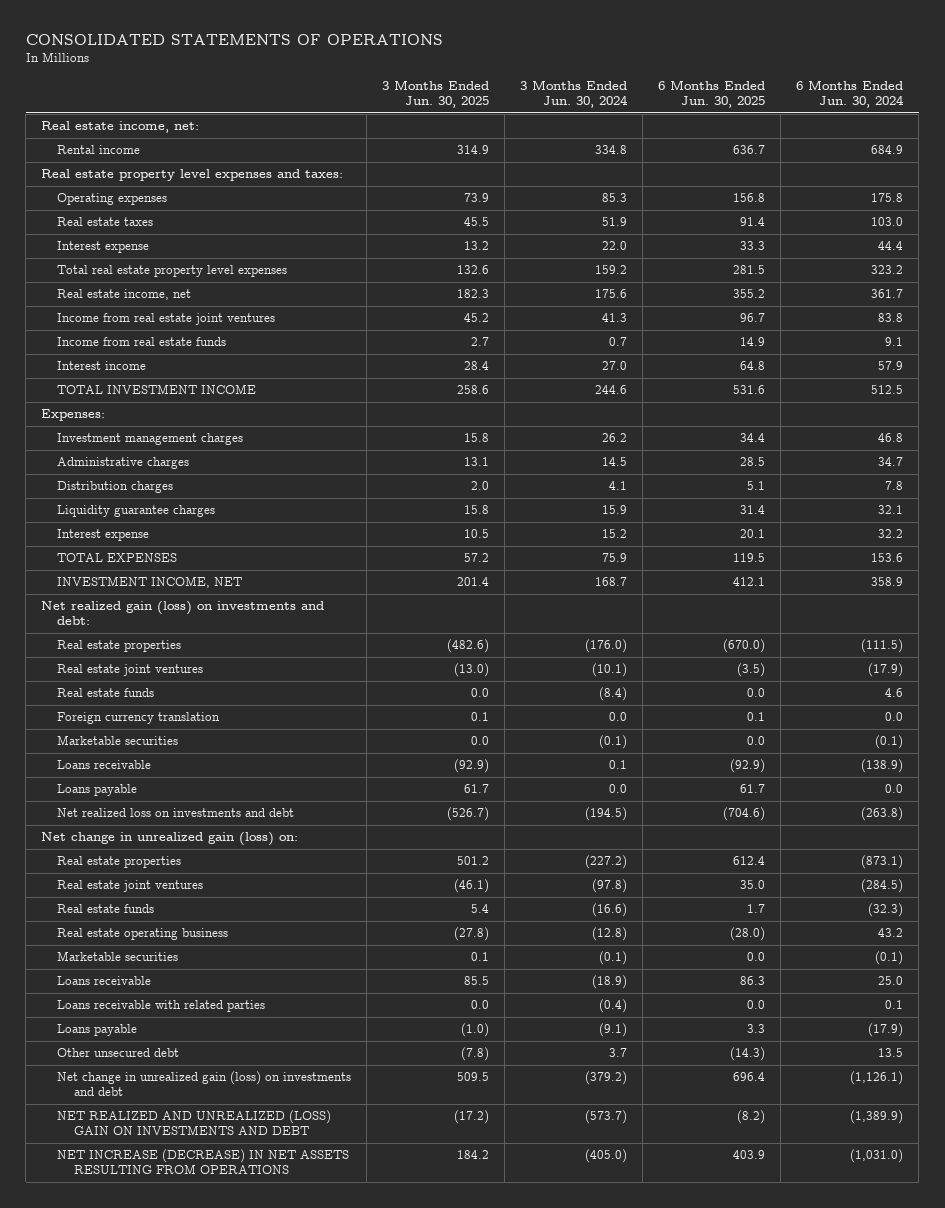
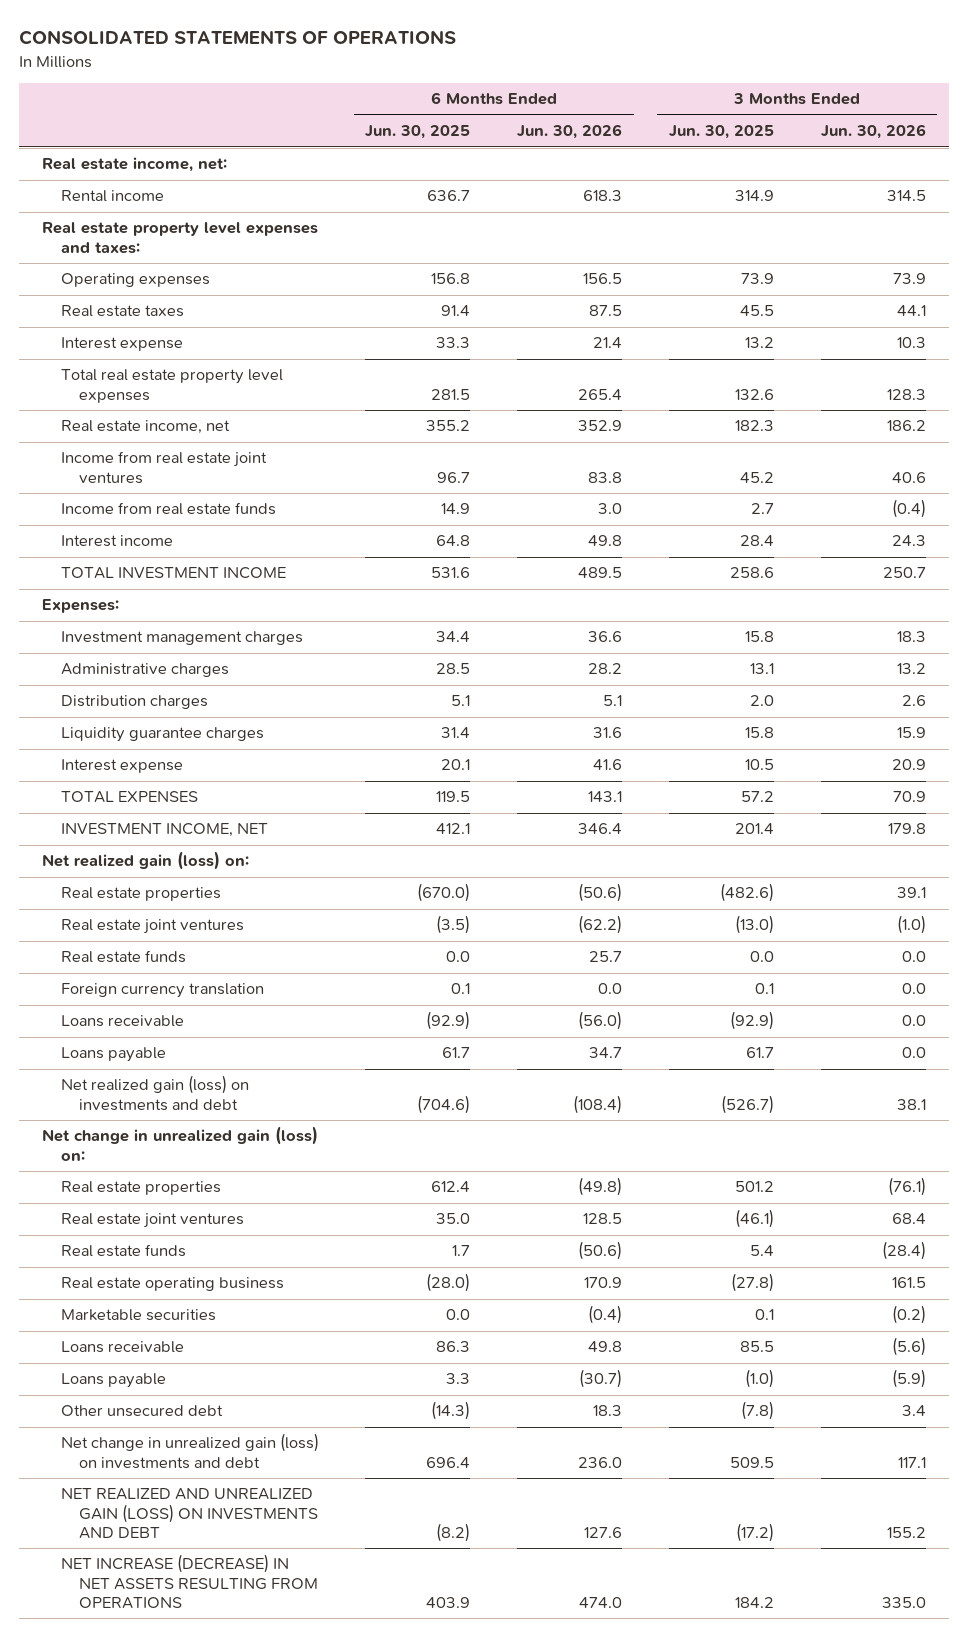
- | 3 Months Ended Jun. 30, 2025 | 3 Months Ended Jun. 30, 2024 | 6 Months Ended Jun. 30, 2025 | 6 Months Ended Jun. 30, 2024
+ | 6 Months Ended Jun. 30, 2025 | 6 Months Ended Jun. 30, 2026 | 3 Months Ended Jun. 30, 2025 | 3 Months Ended Jun. 30, 2026
- Net realized gain (loss) on investments and debt:
+ Net realized gain (loss) on:
- Marketable securities | 0.0 | (0.1) | 0.0 | (0.1)
- Net realized loss on investments and debt | (526.7) | (194.5) | (704.6) | (263.8)
+ Net realized gain (loss) on investments and debt | (704.6) | (108.4) | (526.7) | 38.1
- Loans receivable with related parties | 0.0 | (0.4) | 0.0 | 0.1
- NET REALIZED AND UNREALIZED (LOSS) GAIN ON INVESTMENTS AND DEBT | (17.2) | (573.7) | (8.2) | (1,389.9)
+ NET REALIZED AND UNREALIZED GAIN (LOSS) ON INVESTMENTS AND DEBT | (8.2) | 127.6 | (17.2) | 155.2

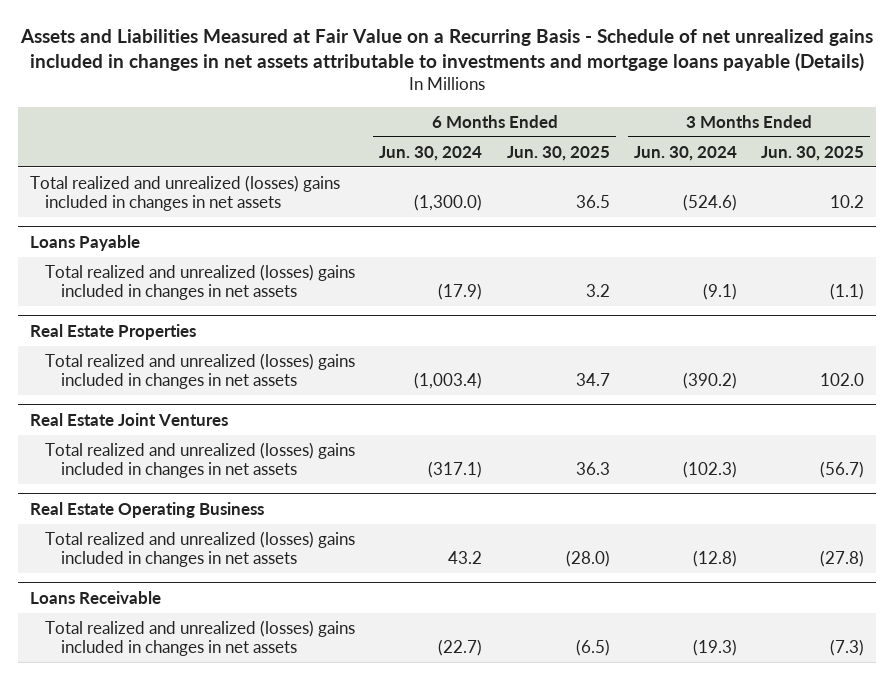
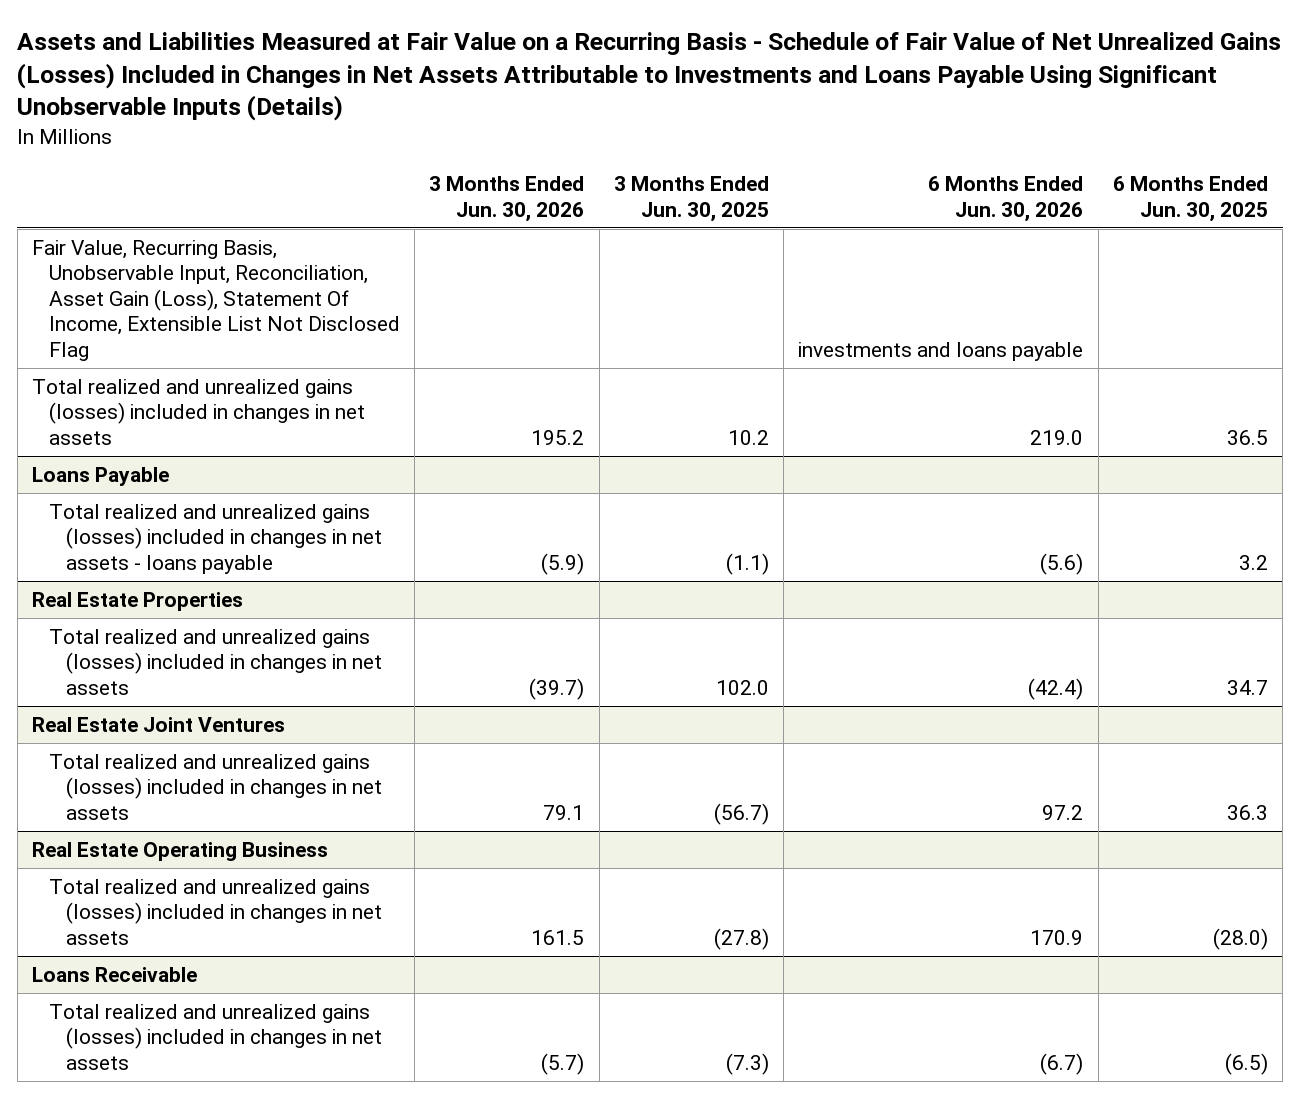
- Assets and Liabilities Measured at Fair Value on a Recurring Basis - Schedule of net unrealized gains included in changes in net assets attributable to investments and mortgage loans payable (Details)
+ Assets and Liabilities Measured at Fair Value on a Recurring Basis - Schedule of Fair Value of Net Unrealized Gains (Losses) Included in Changes in Net Assets Attributable to Investments and Loans Payable Using Significant Unobservable Inputs (Details)
- | 6 Months Ended Jun. 30, 2024 | 6 Months Ended Jun. 30, 2025 | 3 Months Ended Jun. 30, 2024 | 3 Months Ended Jun. 30, 2025
+ | 3 Months Ended Jun. 30, 2026 | 3 Months Ended Jun. 30, 2025 | 6 Months Ended Jun. 30, 2026 | 6 Months Ended Jun. 30, 2025
- Total realized and unrealized (losses) gains included in changes in net assets | (1,300.0) | 36.5 | (524.6) | 10.2
+ Fair Value, Recurring Basis, Unobservable Input, Reconciliation, Asset Gain (Loss), Statement Of Income, Extensible List Not Disclosed Flag | | | investments and loans payable |
+ Total realized and unrealized gains (losses) included in changes in net assets | 195.2 | 10.2 | 219.0 | 36.5
@ Loans Payable
- Total realized and unrealized (losses) gains included in changes in net assets | (17.9) | 3.2 | (9.1) | (1.1)
+ Total realized and unrealized gains (losses) included in changes in net assets - loans payable | (5.9) | (1.1) | (5.6) | 3.2
@ Real Estate Properties
- Total realized and unrealized (losses) gains included in changes in net assets | (1,003.4) | 34.7 | (390.2) | 102.0
+ Total realized and unrealized gains (losses) included in changes in net assets | (39.7) | 102.0 | (42.4) | 34.7
@ Real Estate Joint Ventures
- Total realized and unrealized (losses) gains included in changes in net assets | (317.1) | 36.3 | (102.3) | (56.7)
+ Total realized and unrealized gains (losses) included in changes in net assets | 79.1 | (56.7) | 97.2 | 36.3
@ Real Estate Operating Business
- Total realized and unrealized (losses) gains included in changes in net assets | 43.2 | (28.0) | (12.8) | (27.8)
+ Total realized and unrealized gains (losses) included in changes in net assets | 161.5 | (27.8) | 170.9 | (28.0)
@ Loans Receivable
- Total realized and unrealized (losses) gains included in changes in net assets | (22.7) | (6.5) | (19.3) | (7.3)
+ Total realized and unrealized gains (losses) included in changes in net assets | (5.7) | (7.3) | (6.7) | (6.5)

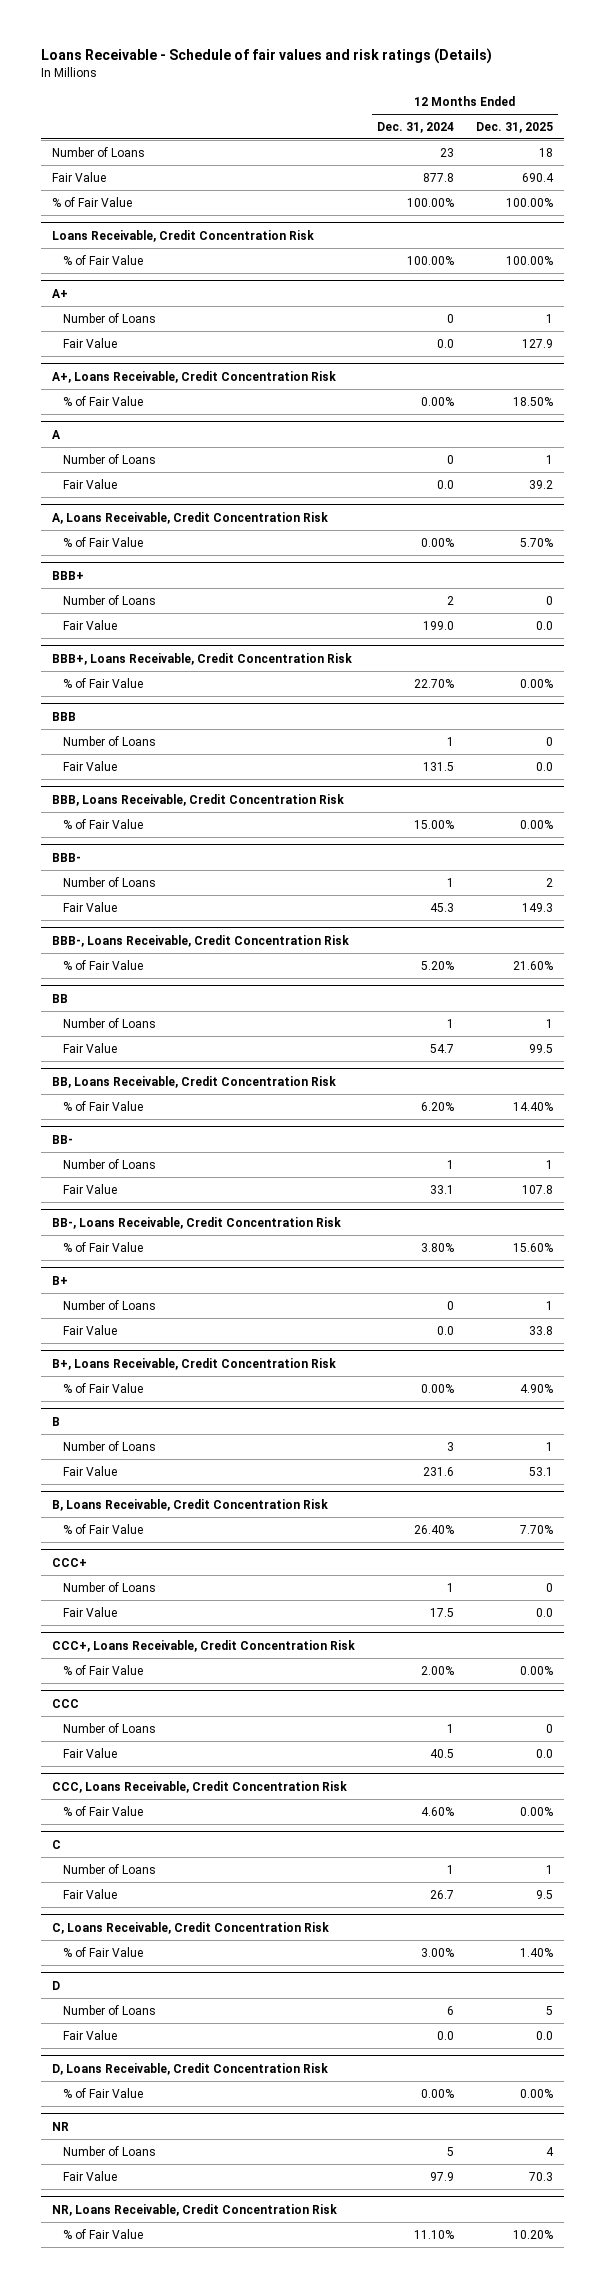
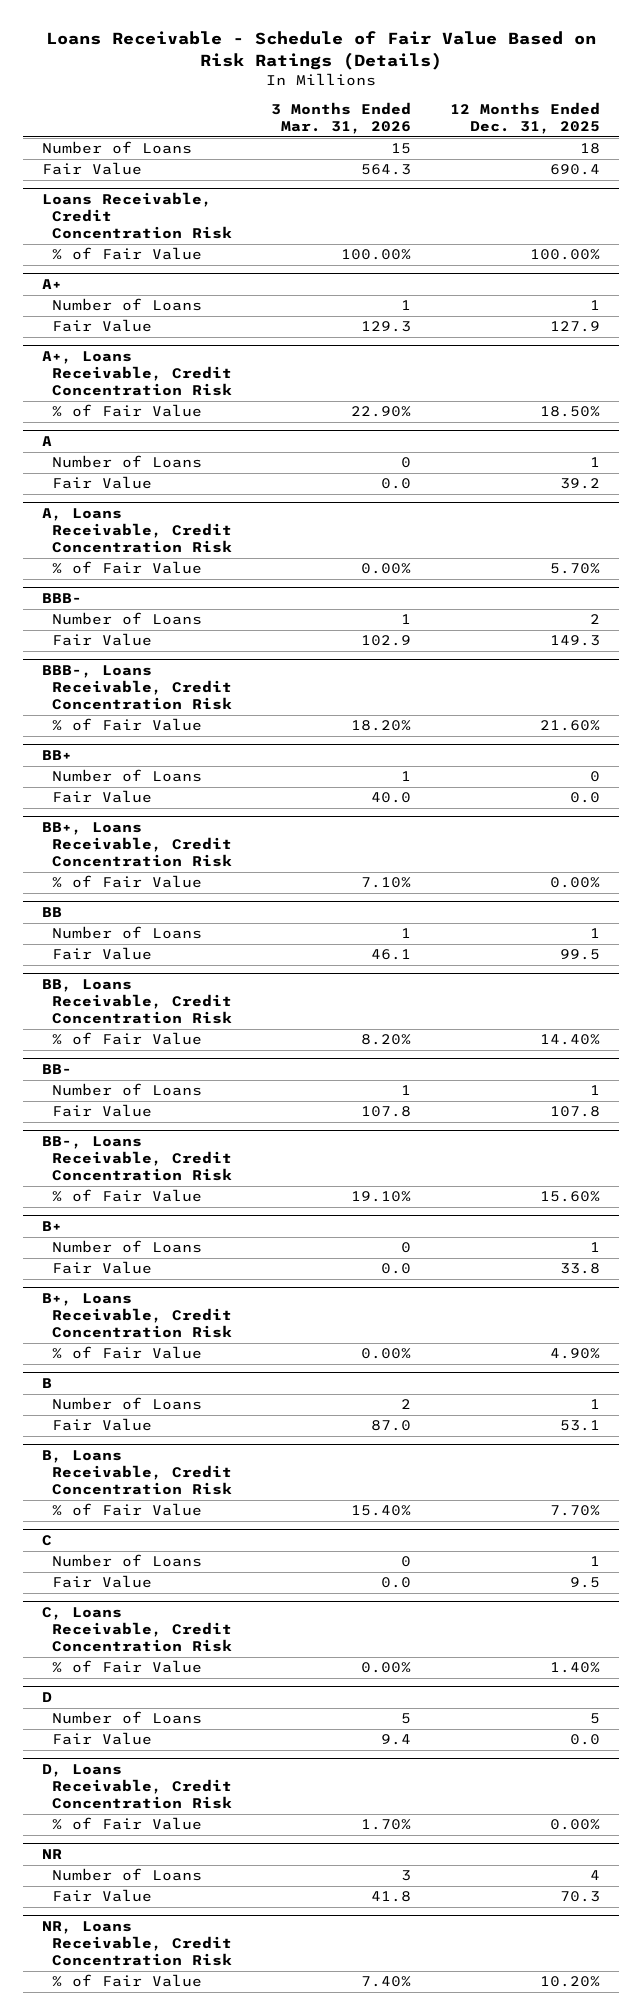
- Loans Receivable - Schedule of fair values and risk ratings (Details)
+ Loans Receivable - Schedule of Fair Value Based on Risk Ratings (Details)
- | 12 Months Ended Dec. 31, 2024 | 12 Months Ended Dec. 31, 2025
+ | 3 Months Ended Mar. 31, 2026 | 12 Months Ended Dec. 31, 2025
- % of Fair Value | 100.00% | 100.00%
- BBB+
- Number of Loans | 2 | 0
- Fair Value | 199.0 | 0.0
- BBB+, Loans Receivable, Credit Concentration Risk
- % of Fair Value | 22.70% | 0.00%
- BBB
- Number of Loans | 1 | 0
- Fair Value | 131.5 | 0.0
- BBB, Loans Receivable, Credit Concentration Risk
- % of Fair Value | 15.00% | 0.00%
+ BB+
+ Number of Loans | 1 | 0
+ Fair Value | 40.0 | 0.0
+ BB+, Loans Receivable, Credit Concentration Risk
+ % of Fair Value | 7.10% | 0.00%
- CCC+
- Number of Loans | 1 | 0
- Fair Value | 17.5 | 0.0
- CCC+, Loans Receivable, Credit Concentration Risk
- % of Fair Value | 2.00% | 0.00%
- CCC
- Number of Loans | 1 | 0
- Fair Value | 40.5 | 0.0
- CCC, Loans Receivable, Credit Concentration Risk
- % of Fair Value | 4.60% | 0.00%

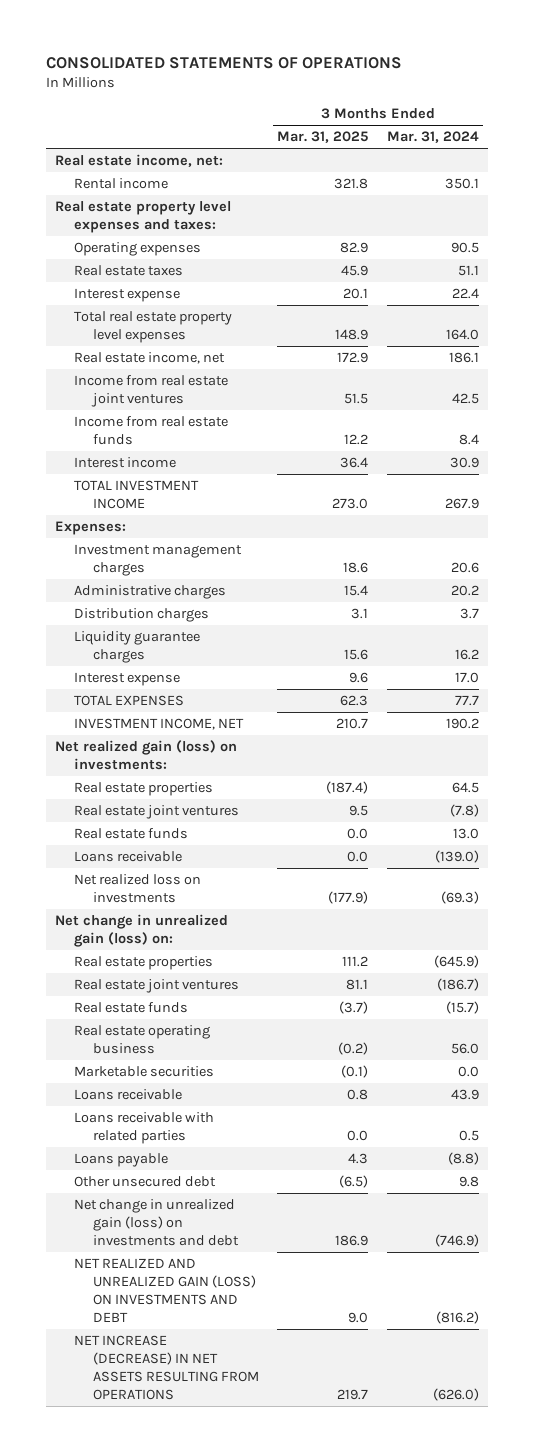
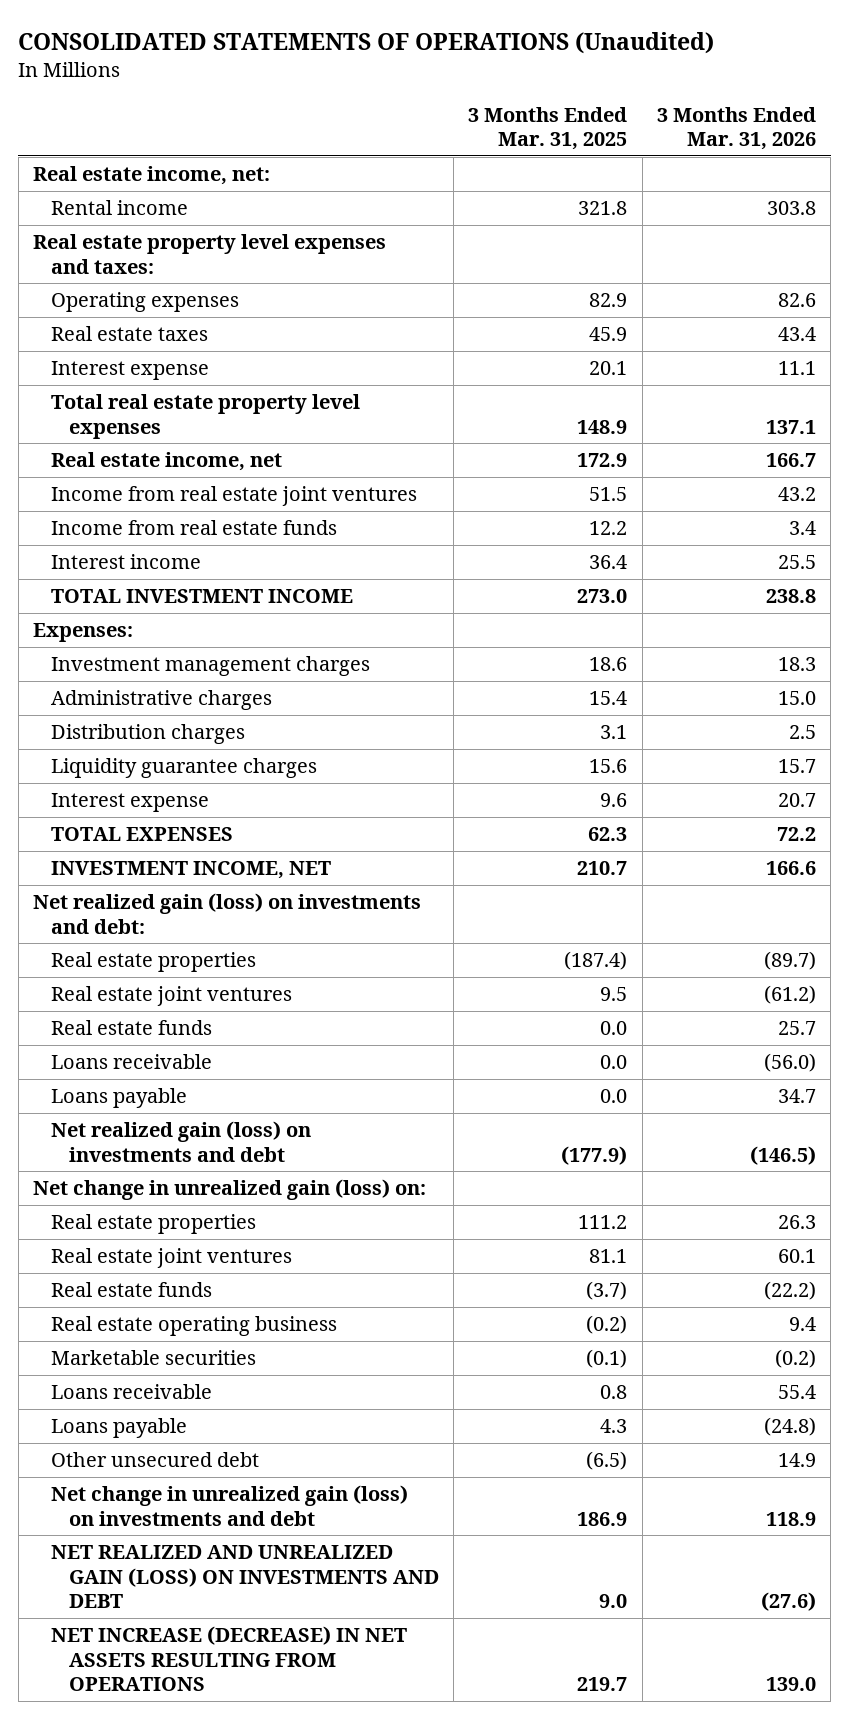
- CONSOLIDATED STATEMENTS OF OPERATIONS
+ CONSOLIDATED STATEMENTS OF OPERATIONS (Unaudited)
- | 3 Months Ended Mar. 31, 2025 | 3 Months Ended Mar. 31, 2024
+ | 3 Months Ended Mar. 31, 2025 | 3 Months Ended Mar. 31, 2026
- Net realized gain (loss) on investments:
+ Net realized gain (loss) on investments and debt:
- Net realized loss on investments | (177.9) | (69.3)
+ Loans payable | 0.0 | 34.7
+ Net realized gain (loss) on investments and debt | (177.9) | (146.5)
- Loans receivable with related parties | 0.0 | 0.5

